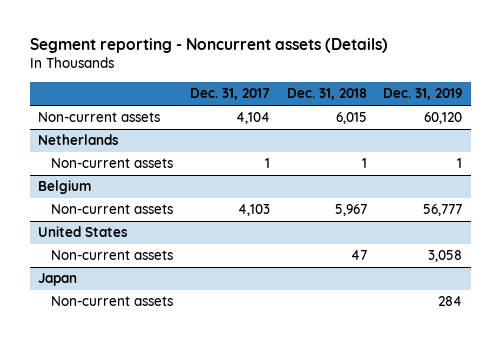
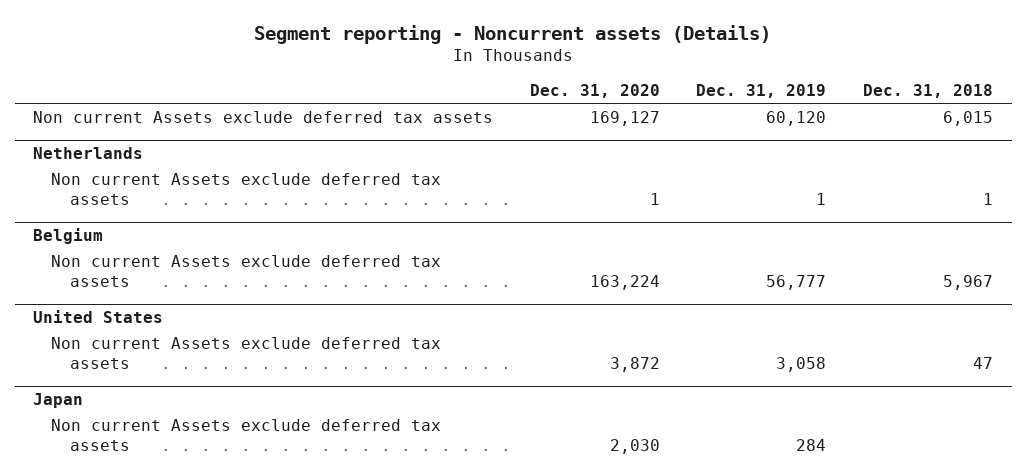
- | Dec. 31, 2017 | Dec. 31, 2018 | Dec. 31, 2019
+ | Dec. 31, 2020 | Dec. 31, 2019 | Dec. 31, 2018
- Non-current assets | 4,104 | 6,015 | 60,120
+ Non current Assets exclude deferred tax assets | 169,127 | 60,120 | 6,015
@ Netherlands
- Non-current assets | 1 | 1 | 1
+ Non current Assets exclude deferred tax assets | 1 | 1 | 1
@ Belgium
- Non-current assets | 4,103 | 5,967 | 56,777
+ Non current Assets exclude deferred tax assets | 163,224 | 56,777 | 5,967
@ United States
- Non-current assets | | 47 | 3,058
+ Non current Assets exclude deferred tax assets | 3,872 | 3,058 | 47
@ Japan
- Non-current assets | | | 284
+ Non current Assets exclude deferred tax assets | 2,030 | 284 |

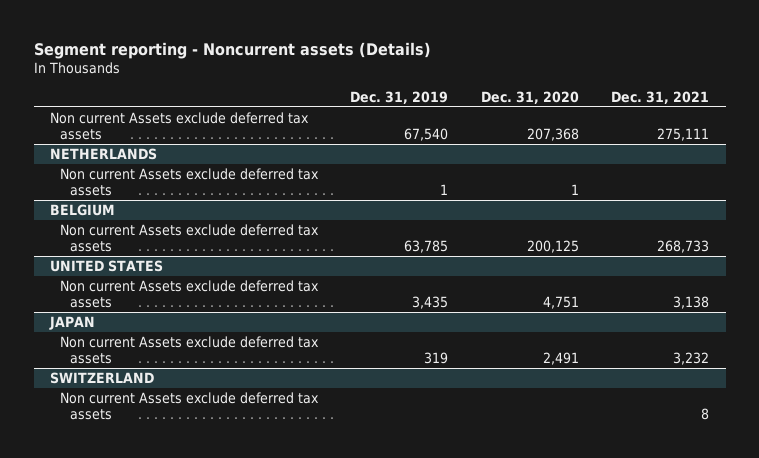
- | Dec. 31, 2020 | Dec. 31, 2019 | Dec. 31, 2018
+ | Dec. 31, 2019 | Dec. 31, 2020 | Dec. 31, 2021
- Non current Assets exclude deferred tax assets | 169,127 | 60,120 | 6,015
- Netherlands
+ Non current Assets exclude deferred tax assets | 67,540 | 207,368 | 275,111
+ NETHERLANDS
- Belgium
- Non current Assets exclude deferred tax assets | 163,224 | 56,777 | 5,967
- United States
- Non current Assets exclude deferred tax assets | 3,872 | 3,058 | 47
- Japan
- Non current Assets exclude deferred tax assets | 2,030 | 284 |
+ BELGIUM
+ Non current Assets exclude deferred tax assets | 63,785 | 200,125 | 268,733
+ UNITED STATES
+ Non current Assets exclude deferred tax assets | 3,435 | 4,751 | 3,138
+ JAPAN
+ Non current Assets exclude deferred tax assets | 319 | 2,491 | 3,232
+ SWITZERLAND
+ Non current Assets exclude deferred tax assets | | | 8

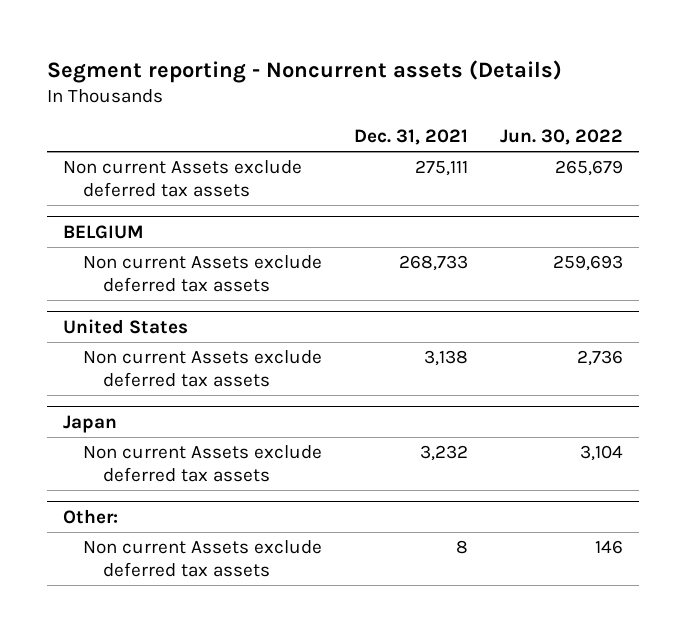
- | Dec. 31, 2019 | Dec. 31, 2020 | Dec. 31, 2021
+ | Dec. 31, 2021 | Jun. 30, 2022
- NETHERLANDS
- Non current Assets exclude deferred tax assets | 1 | 1 |
- UNITED STATES
+ United States
- JAPAN
+ Japan
- SWITZERLAND
+ Other:

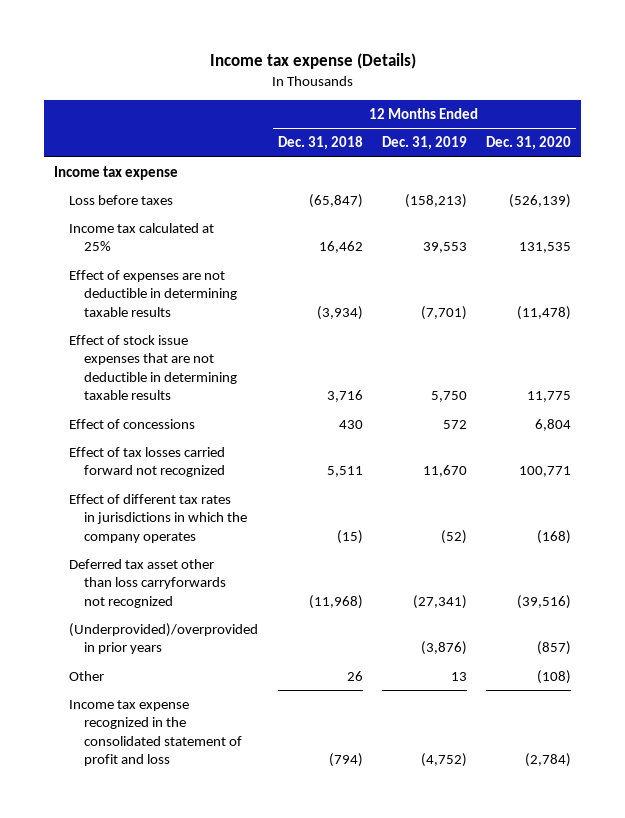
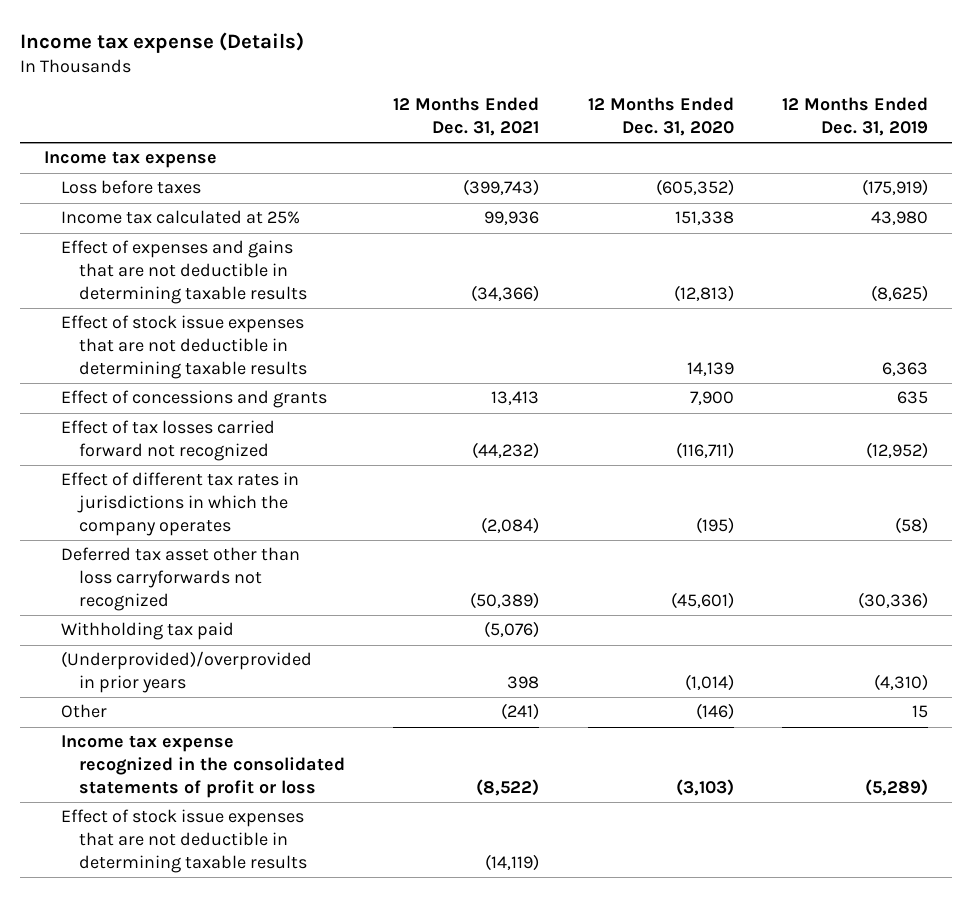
- | 12 Months Ended Dec. 31, 2018 | 12 Months Ended Dec. 31, 2019 | 12 Months Ended Dec. 31, 2020
+ | 12 Months Ended Dec. 31, 2021 | 12 Months Ended Dec. 31, 2020 | 12 Months Ended Dec. 31, 2019
- Loss before taxes | (65,847) | (158,213) | (526,139)
- Income tax calculated at 25% | 16,462 | 39,553 | 131,535
- Effect of expenses are not deductible in determining taxable results | (3,934) | (7,701) | (11,478)
- Effect of stock issue expenses that are not deductible in determining taxable results | 3,716 | 5,750 | 11,775
- Effect of concessions | 430 | 572 | 6,804
- Effect of tax losses carried forward not recognized | 5,511 | 11,670 | 100,771
- Effect of different tax rates in jurisdictions in which the company operates | (15) | (52) | (168)
- Deferred tax asset other than loss carryforwards not recognized | (11,968) | (27,341) | (39,516)
- (Underprovided)/overprovided in prior years | | (3,876) | (857)
- Other | 26 | 13 | (108)
- Income tax expense recognized in the consolidated statement of profit and loss | (794) | (4,752) | (2,784)
+ Loss before taxes | (399,743) | (605,352) | (175,919)
+ Income tax calculated at 25% | 99,936 | 151,338 | 43,980
+ Effect of expenses and gains that are not deductible in determining taxable results | (34,366) | (12,813) | (8,625)
+ Effect of stock issue expenses that are not deductible in determining taxable results | | 14,139 | 6,363
+ Effect of concessions and grants | 13,413 | 7,900 | 635
+ Effect of tax losses carried forward not recognized | (44,232) | (116,711) | (12,952)
+ Effect of different tax rates in jurisdictions in which the company operates | (2,084) | (195) | (58)
+ Deferred tax asset other than loss carryforwards not recognized | (50,389) | (45,601) | (30,336)
+ Withholding tax paid | (5,076) | |
+ (Underprovided)/overprovided in prior years | 398 | (1,014) | (4,310)
+ Other | (241) | (146) | 15
+ Income tax expense recognized in the consolidated statements of profit or loss | (8,522) | (3,103) | (5,289)
+ Effect of stock issue expenses that are not deductible in determining taxable results | (14,119) | |

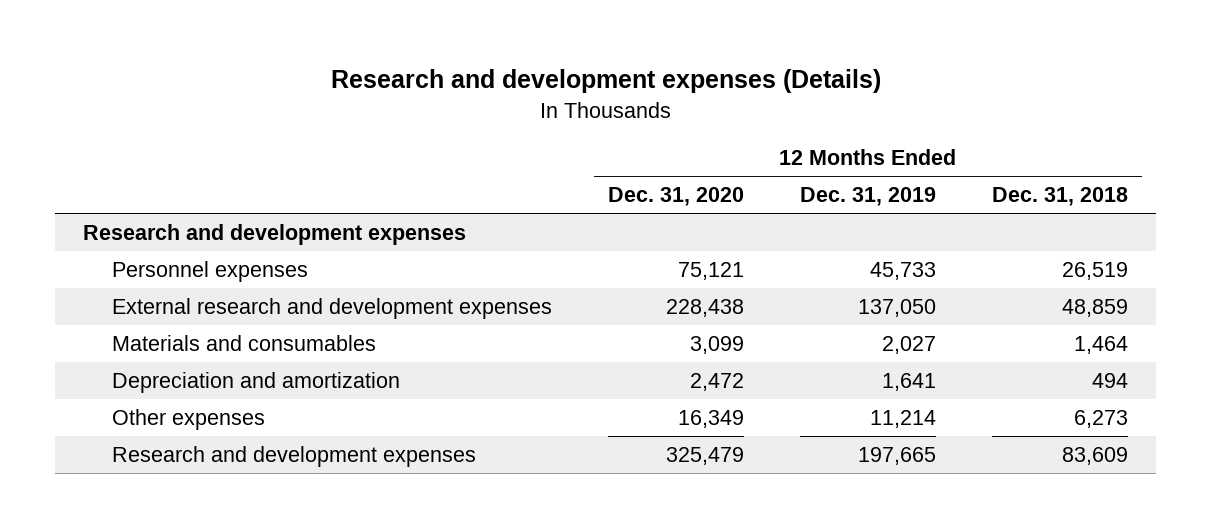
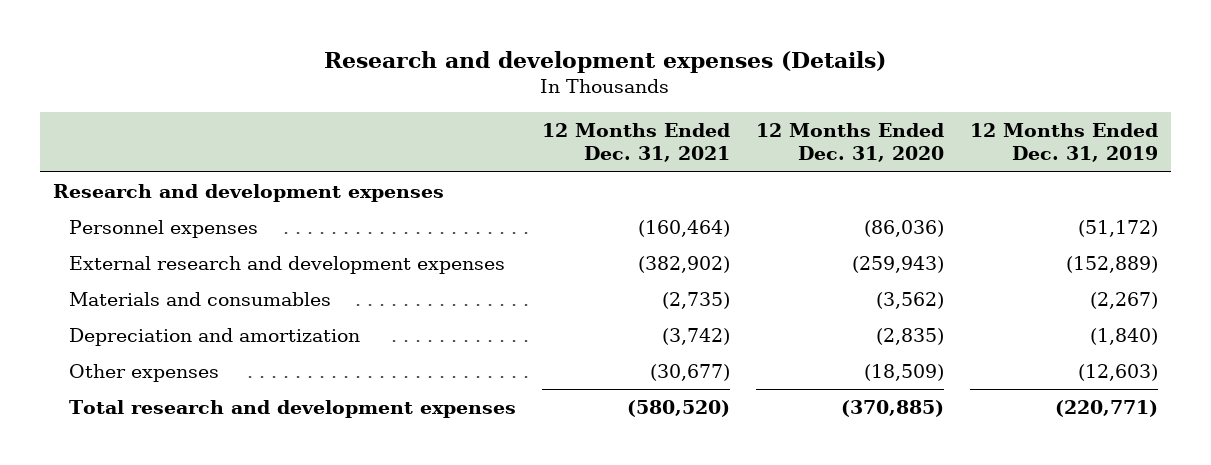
- | 12 Months Ended Dec. 31, 2020 | 12 Months Ended Dec. 31, 2019 | 12 Months Ended Dec. 31, 2018
+ | 12 Months Ended Dec. 31, 2021 | 12 Months Ended Dec. 31, 2020 | 12 Months Ended Dec. 31, 2019
- Personnel expenses | 75,121 | 45,733 | 26,519
- External research and development expenses | 228,438 | 137,050 | 48,859
- Materials and consumables | 3,099 | 2,027 | 1,464
- Depreciation and amortization | 2,472 | 1,641 | 494
- Other expenses | 16,349 | 11,214 | 6,273
- Research and development expenses | 325,479 | 197,665 | 83,609
+ Personnel expenses | (160,464) | (86,036) | (51,172)
+ External research and development expenses | (382,902) | (259,943) | (152,889)
+ Materials and consumables | (2,735) | (3,562) | (2,267)
+ Depreciation and amortization | (3,742) | (2,835) | (1,840)
+ Other expenses | (30,677) | (18,509) | (12,603)
+ Total research and development expenses | (580,520) | (370,885) | (220,771)

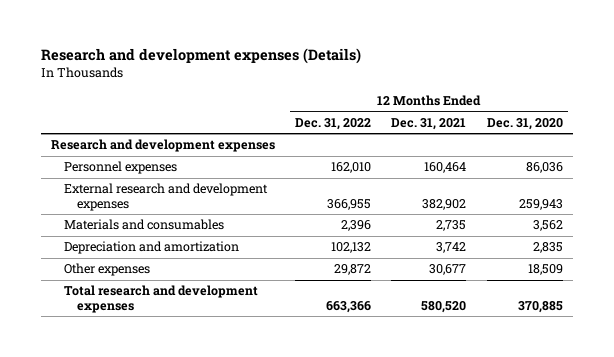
- | 12 Months Ended Dec. 31, 2021 | 12 Months Ended Dec. 31, 2020 | 12 Months Ended Dec. 31, 2019
+ | 12 Months Ended Dec. 31, 2022 | 12 Months Ended Dec. 31, 2021 | 12 Months Ended Dec. 31, 2020
- Personnel expenses | (160,464) | (86,036) | (51,172)
- External research and development expenses | (382,902) | (259,943) | (152,889)
- Materials and consumables | (2,735) | (3,562) | (2,267)
- Depreciation and amortization | (3,742) | (2,835) | (1,840)
- Other expenses | (30,677) | (18,509) | (12,603)
- Total research and development expenses | (580,520) | (370,885) | (220,771)
+ Personnel expenses | 162,010 | 160,464 | 86,036
+ External research and development expenses | 366,955 | 382,902 | 259,943
+ Materials and consumables | 2,396 | 2,735 | 3,562
+ Depreciation and amortization | 102,132 | 3,742 | 2,835
+ Other expenses | 29,872 | 30,677 | 18,509
+ Total research and development expenses | 663,366 | 580,520 | 370,885

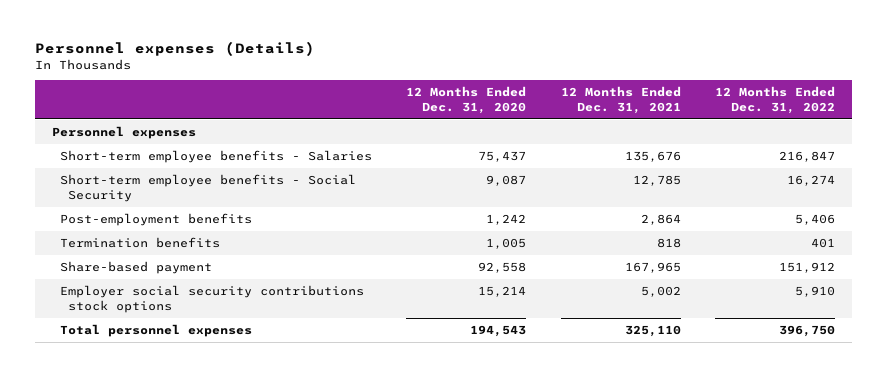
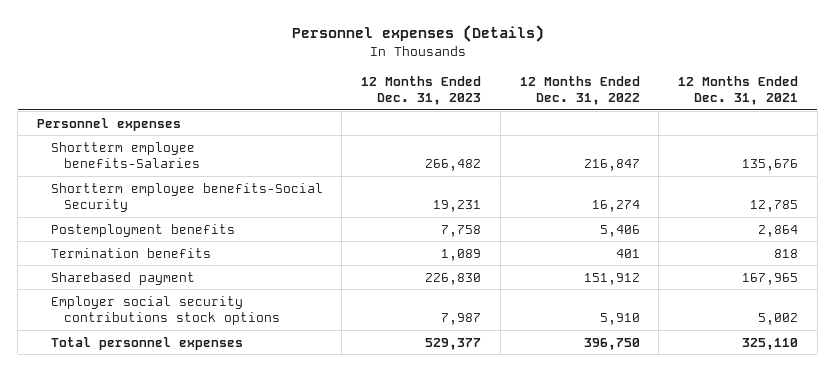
- | 12 Months Ended Dec. 31, 2020 | 12 Months Ended Dec. 31, 2021 | 12 Months Ended Dec. 31, 2022
+ | 12 Months Ended Dec. 31, 2023 | 12 Months Ended Dec. 31, 2022 | 12 Months Ended Dec. 31, 2021
- Short-term employee benefits - Salaries | 75,437 | 135,676 | 216,847
- Short-term employee benefits - Social Security | 9,087 | 12,785 | 16,274
- Post-employment benefits | 1,242 | 2,864 | 5,406
+ Shortterm employee benefits-Salaries | 266,482 | 216,847 | 135,676
+ Shortterm employee benefits-Social Security | 19,231 | 16,274 | 12,785
+ Postemployment benefits | 7,758 | 5,406 | 2,864
- Share-based payment | 92,558 | 167,965 | 151,912
+ Sharebased payment | 226,830 | 151,912 | 167,965

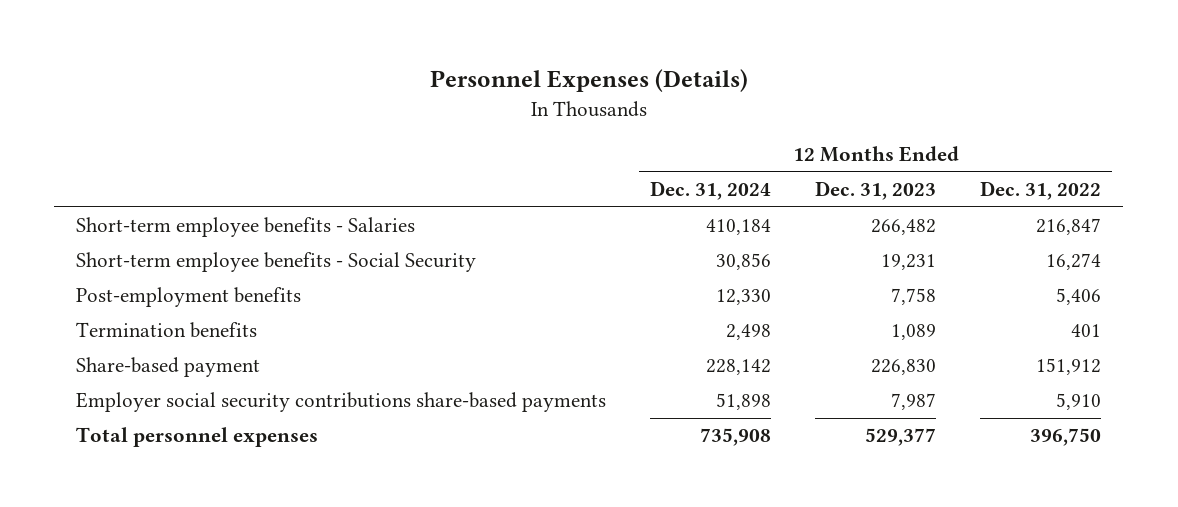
- Personnel expenses (Details)
+ Personnel Expenses (Details)
- | 12 Months Ended Dec. 31, 2023 | 12 Months Ended Dec. 31, 2022 | 12 Months Ended Dec. 31, 2021
+ | 12 Months Ended Dec. 31, 2024 | 12 Months Ended Dec. 31, 2023 | 12 Months Ended Dec. 31, 2022
- Personnel expenses
- Shortterm employee benefits-Salaries | 266,482 | 216,847 | 135,676
- Shortterm employee benefits-Social Security | 19,231 | 16,274 | 12,785
- Postemployment benefits | 7,758 | 5,406 | 2,864
+ Short-term employee benefits - Salaries | 410,184 | 266,482 | 216,847
+ Short-term employee benefits - Social Security | 30,856 | 19,231 | 16,274
+ Post-employment benefits | 12,330 | 7,758 | 5,406
- Sharebased payment | 226,830 | 151,912 | 167,965
- Employer social security contributions stock options | 7,987 | 5,910 | 5,002
+ Share-based payment | 228,142 | 226,830 | 151,912
+ Employer social security contributions share-based payments | 51,898 | 7,987 | 5,910

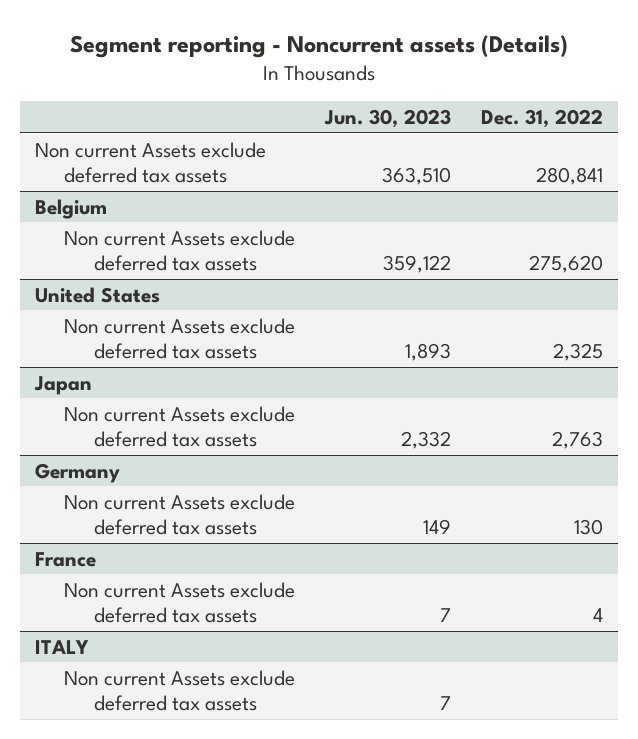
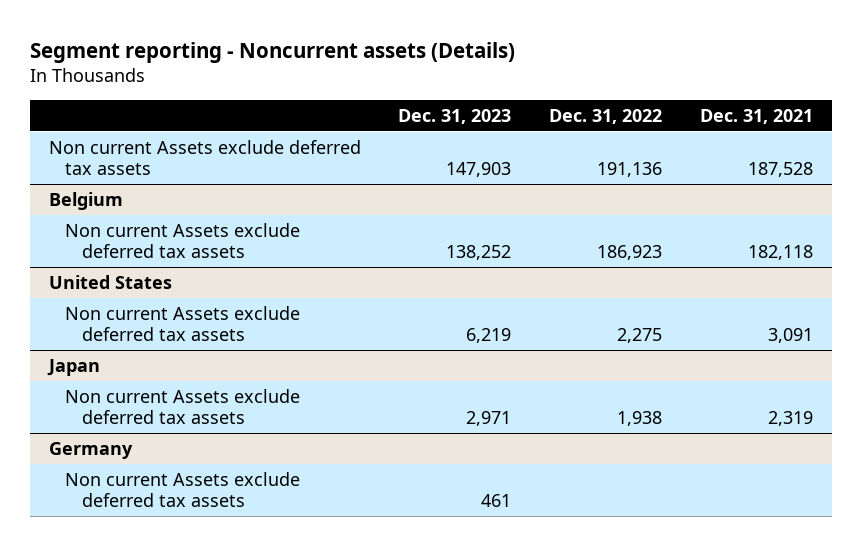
- | Jun. 30, 2023 | Dec. 31, 2022
+ | Dec. 31, 2023 | Dec. 31, 2022 | Dec. 31, 2021
- Non current Assets exclude deferred tax assets | 363,510 | 280,841
+ Non current Assets exclude deferred tax assets | 147,903 | 191,136 | 187,528
@ Belgium
- Non current Assets exclude deferred tax assets | 359,122 | 275,620
+ Non current Assets exclude deferred tax assets | 138,252 | 186,923 | 182,118
@ United States
- Non current Assets exclude deferred tax assets | 1,893 | 2,325
+ Non current Assets exclude deferred tax assets | 6,219 | 2,275 | 3,091
@ Japan
- Non current Assets exclude deferred tax assets | 2,332 | 2,763
+ Non current Assets exclude deferred tax assets | 2,971 | 1,938 | 2,319
@ Germany
- Non current Assets exclude deferred tax assets | 149 | 130
- France
- Non current Assets exclude deferred tax assets | 7 | 4
- ITALY

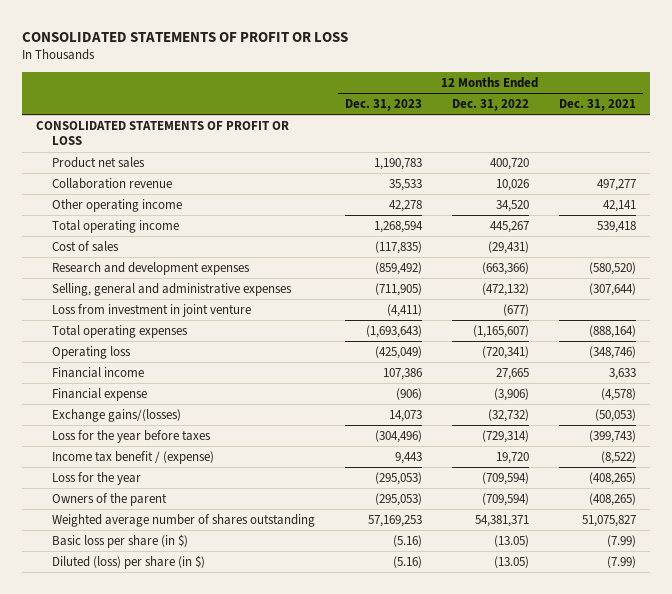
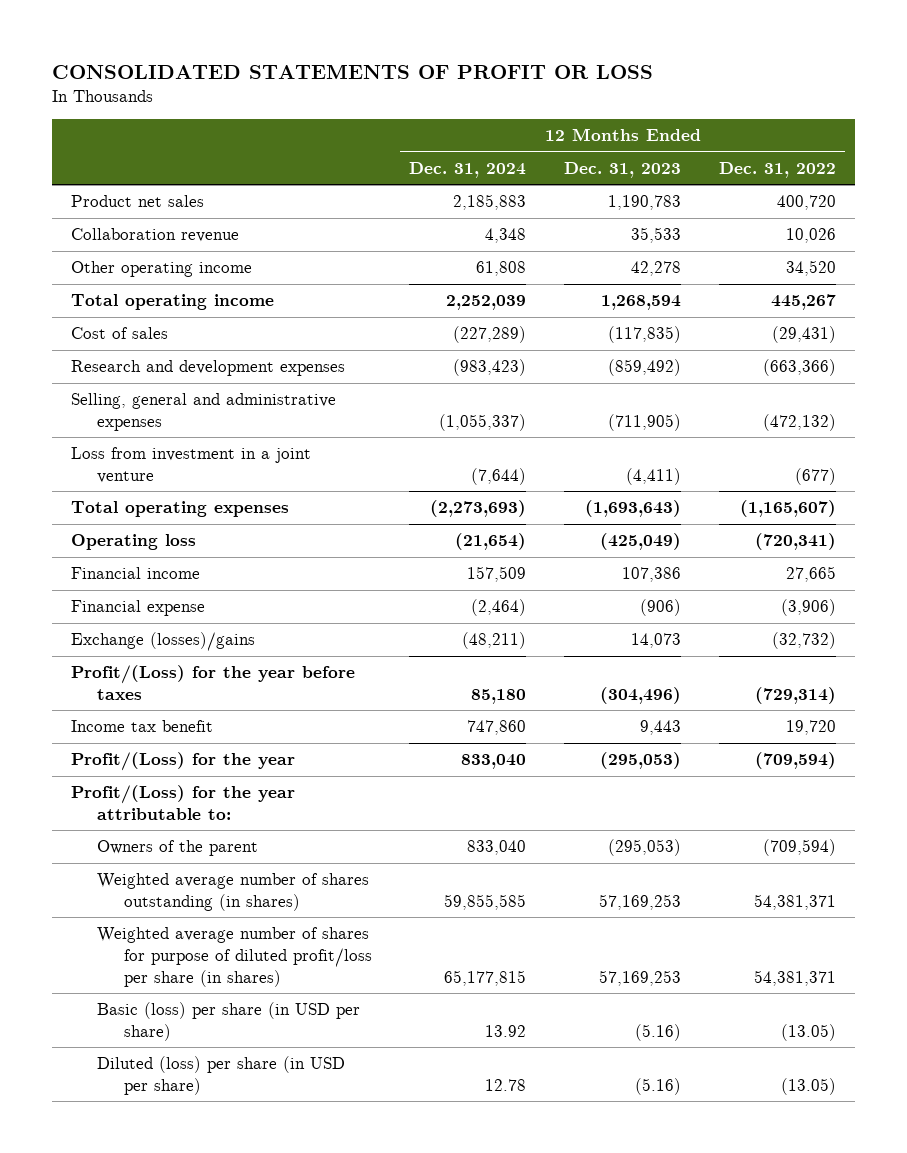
- | 12 Months Ended Dec. 31, 2023 | 12 Months Ended Dec. 31, 2022 | 12 Months Ended Dec. 31, 2021
+ | 12 Months Ended Dec. 31, 2024 | 12 Months Ended Dec. 31, 2023 | 12 Months Ended Dec. 31, 2022
- CONSOLIDATED STATEMENTS OF PROFIT OR LOSS
- Loss from investment in joint venture | (4,411) | (677) |
+ Loss from investment in a joint venture | (7,644) | (4,411) | (677)
- Exchange gains/(losses) | 14,073 | (32,732) | (50,053)
- Loss for the year before taxes | (304,496) | (729,314) | (399,743)
- Income tax benefit / (expense) | 9,443 | 19,720 | (8,522)
- Loss for the year | (295,053) | (709,594) | (408,265)
+ Exchange (losses)/gains | (48,211) | 14,073 | (32,732)
+ Profit/(Loss) for the year before taxes | 85,180 | (304,496) | (729,314)
+ Income tax benefit | 747,860 | 9,443 | 19,720
+ Profit/(Loss) for the year | 833,040 | (295,053) | (709,594)
+ Profit/(Loss) for the year attributable to:
- Weighted average number of shares outstanding | 57,169,253 | 54,381,371 | 51,075,827
- Basic loss per share (in $) | (5.16) | (13.05) | (7.99)
- Diluted (loss) per share (in $) | (5.16) | (13.05) | (7.99)
+ Weighted average number of shares outstanding (in shares) | 59,855,585 | 57,169,253 | 54,381,371
+ Weighted average number of shares for purpose of diluted profit/loss per share (in shares) | 65,177,815 | 57,169,253 | 54,381,371
+ Basic (loss) per share (in USD per share) | 13.92 | (5.16) | (13.05)
+ Diluted (loss) per share (in USD per share) | 12.78 | (5.16) | (13.05)

